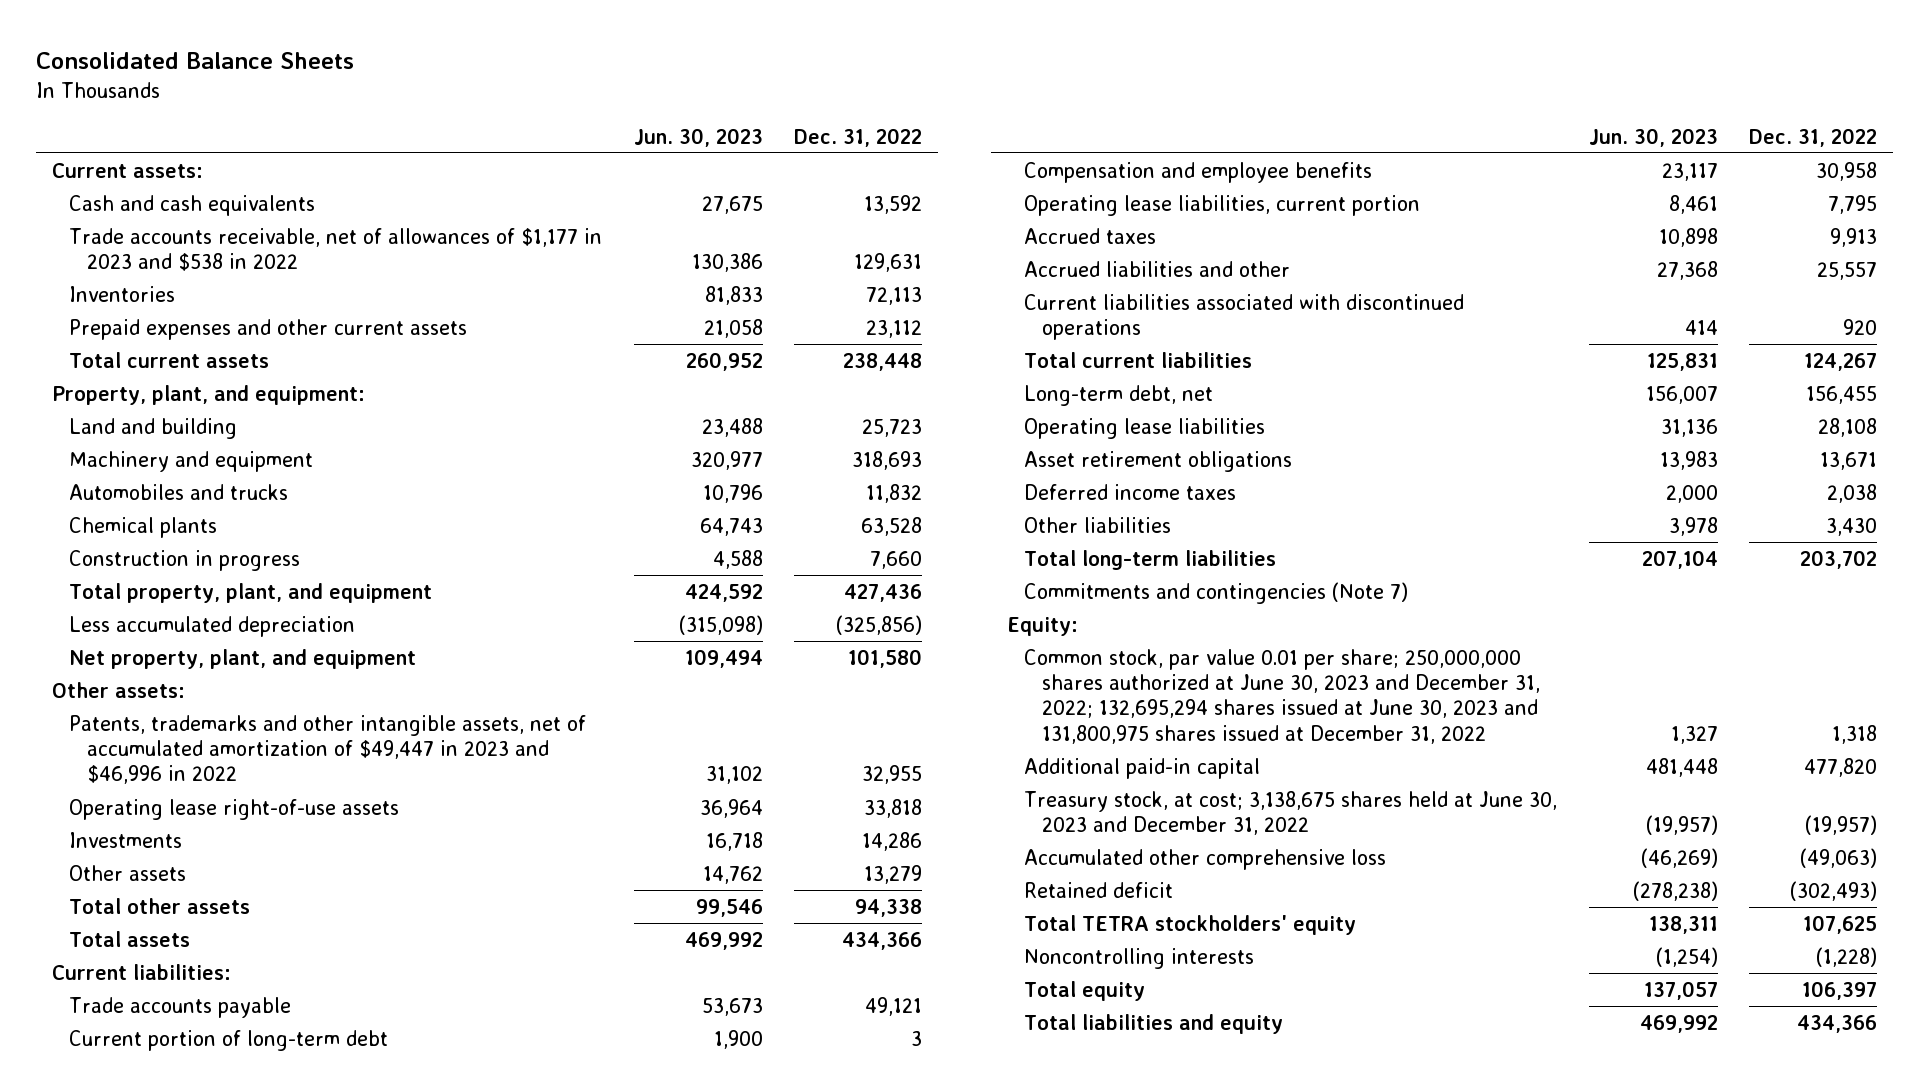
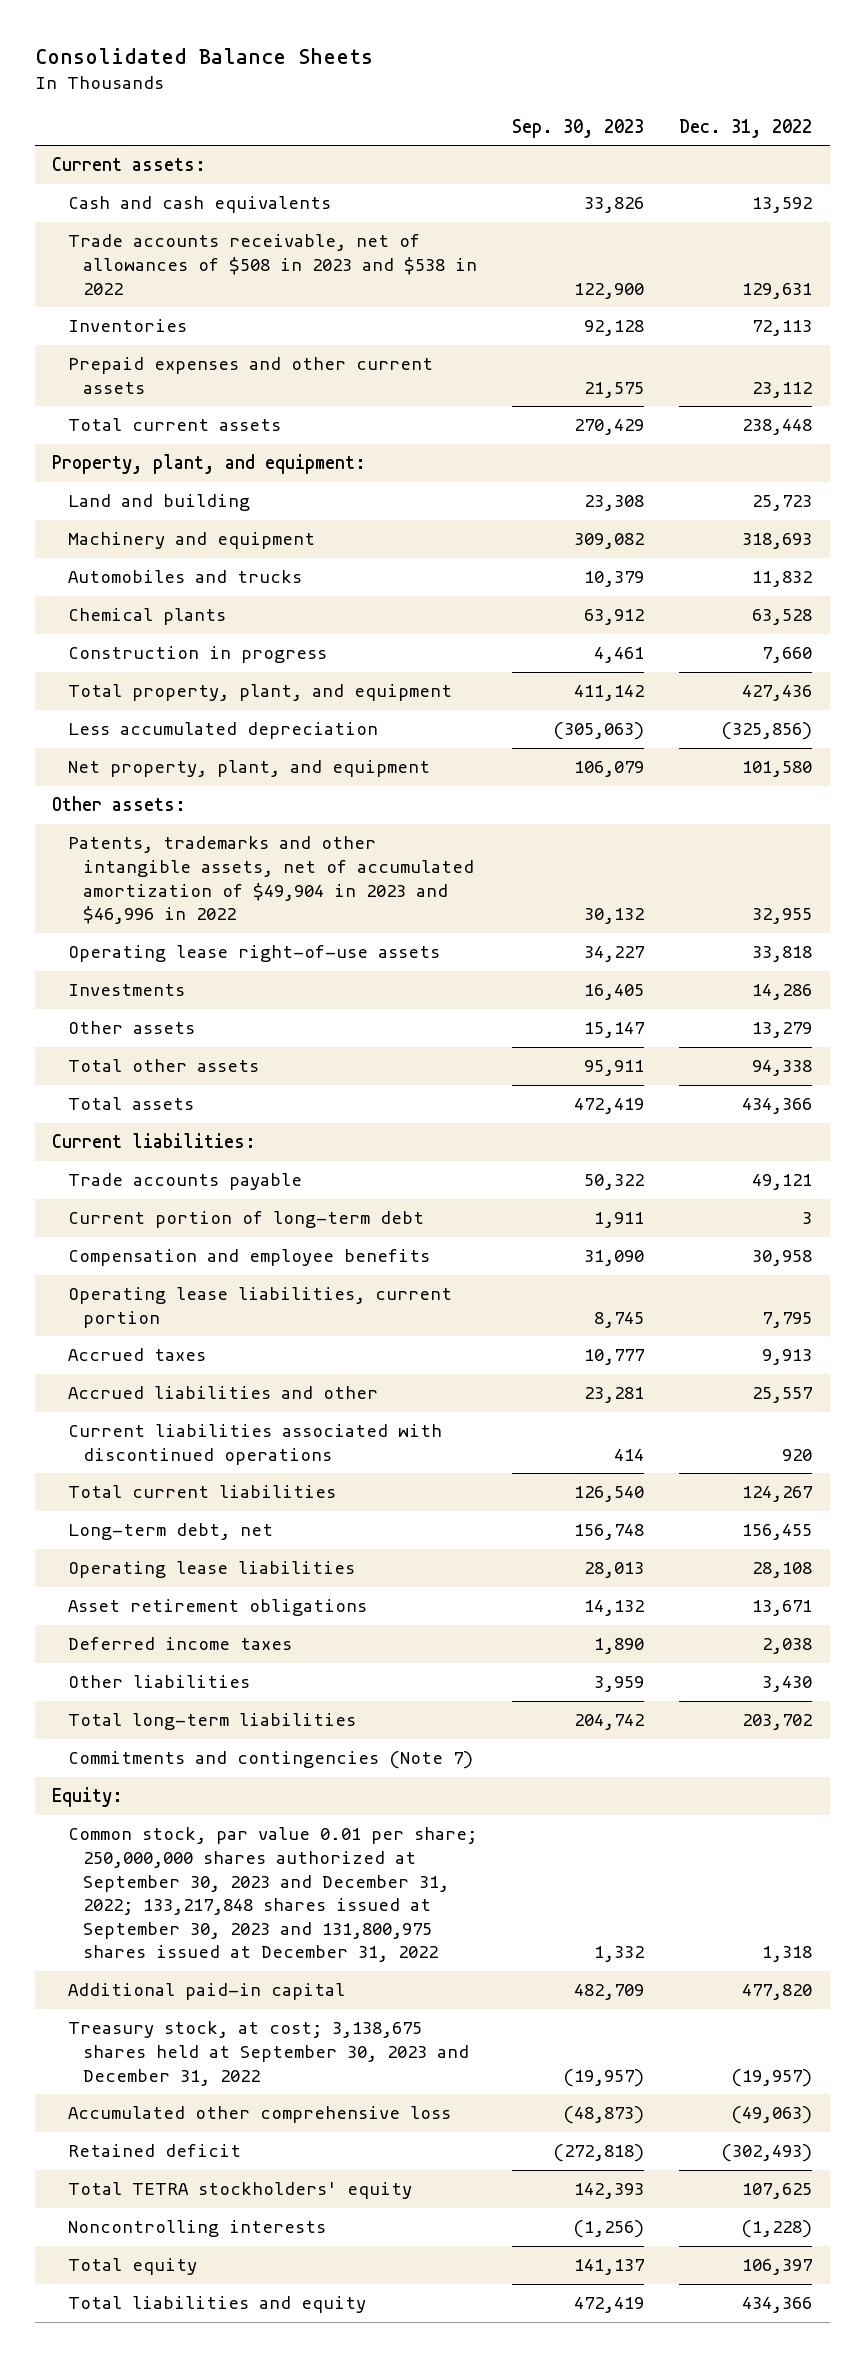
- | Jun. 30, 2023 | Dec. 31, 2022
+ | Sep. 30, 2023 | Dec. 31, 2022
- Trade accounts receivable, net of allowances of $1,177 in 2023 and $538 in 2022 | 130,386 | 129,631
+ Trade accounts receivable, net of allowances of $508 in 2023 and $538 in 2022 | 122,900 | 129,631
- Patents, trademarks and other intangible assets, net of accumulated amortization of $49,447 in 2023 and $46,996 in 2022 | 31,102 | 32,955
+ Patents, trademarks and other intangible assets, net of accumulated amortization of $49,904 in 2023 and $46,996 in 2022 | 30,132 | 32,955
- Common stock, par value 0.01 per share; 250,000,000 shares authorized at June 30, 2023 and December 31, 2022; 132,695,294 shares issued at June 30, 2023 and 131,800,975 shares issued at December 31, 2022 | 1,327 | 1,318
+ Common stock, par value 0.01 per share; 250,000,000 shares authorized at September 30, 2023 and December 31, 2022; 133,217,848 shares issued at September 30, 2023 and 131,800,975 shares issued at December 31, 2022 | 1,332 | 1,318
- Treasury stock, at cost; 3,138,675 shares held at June 30, 2023 and December 31, 2022 | (19,957) | (19,957)
+ Treasury stock, at cost; 3,138,675 shares held at September 30, 2023 and December 31, 2022 | (19,957) | (19,957)

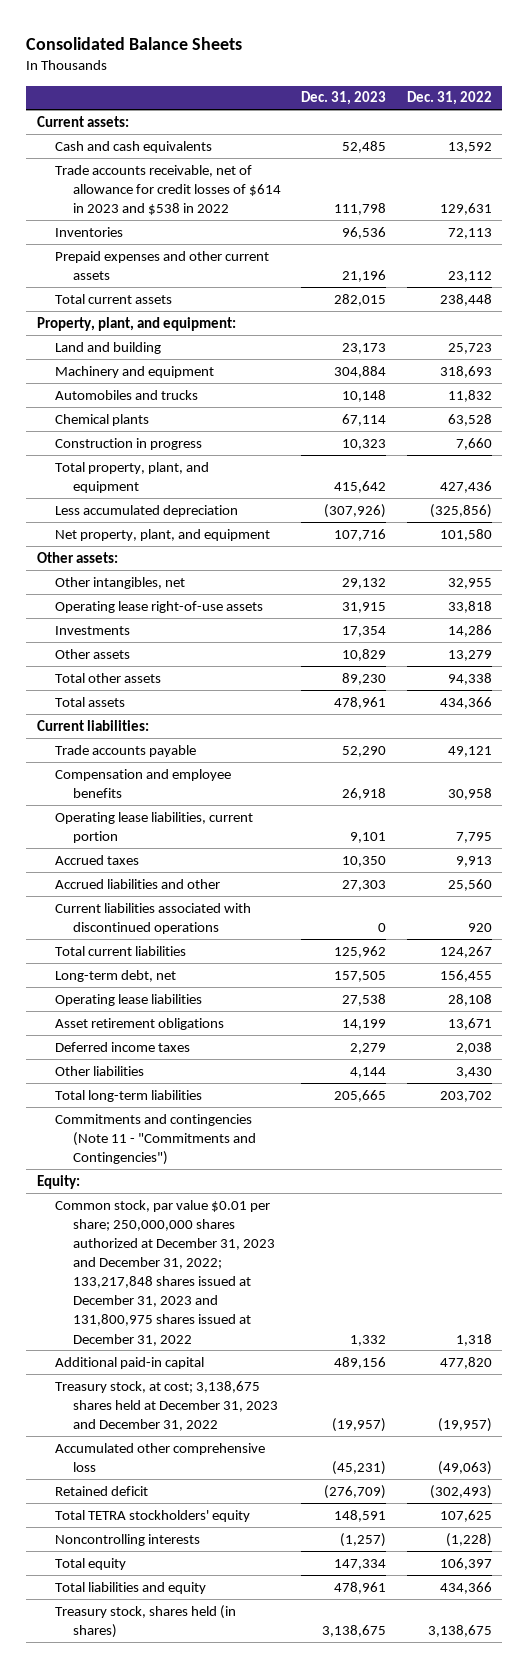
- | Sep. 30, 2023 | Dec. 31, 2022
+ | Dec. 31, 2023 | Dec. 31, 2022
- Trade accounts receivable, net of allowances of $508 in 2023 and $538 in 2022 | 122,900 | 129,631
+ Trade accounts receivable, net of allowance for credit losses of $614 in 2023 and $538 in 2022 | 111,798 | 129,631
- Patents, trademarks and other intangible assets, net of accumulated amortization of $49,904 in 2023 and $46,996 in 2022 | 30,132 | 32,955
+ Other intangibles, net | 29,132 | 32,955
- Current portion of long-term debt | 1,911 | 3
- Accrued liabilities and other | 23,281 | 25,557
+ Accrued liabilities and other | 27,303 | 25,560
- Commitments and contingencies (Note 7)
+ Commitments and contingencies (Note 11 - "Commitments and Contingencies")
- Common stock, par value 0.01 per share; 250,000,000 shares authorized at September 30, 2023 and December 31, 2022; 133,217,848 shares issued at September 30, 2023 and 131,800,975 shares issued at December 31, 2022 | 1,332 | 1,318
+ Common stock, par value $0.01 per share; 250,000,000 shares authorized at December 31, 2023 and December 31, 2022; 133,217,848 shares issued at December 31, 2023 and 131,800,975 shares issued at December 31, 2022 | 1,332 | 1,318
- Treasury stock, at cost; 3,138,675 shares held at September 30, 2023 and December 31, 2022 | (19,957) | (19,957)
+ Treasury stock, at cost; 3,138,675 shares held at December 31, 2023 and December 31, 2022 | (19,957) | (19,957)
+ Treasury stock, shares held (in shares) | 3,138,675 | 3,138,675

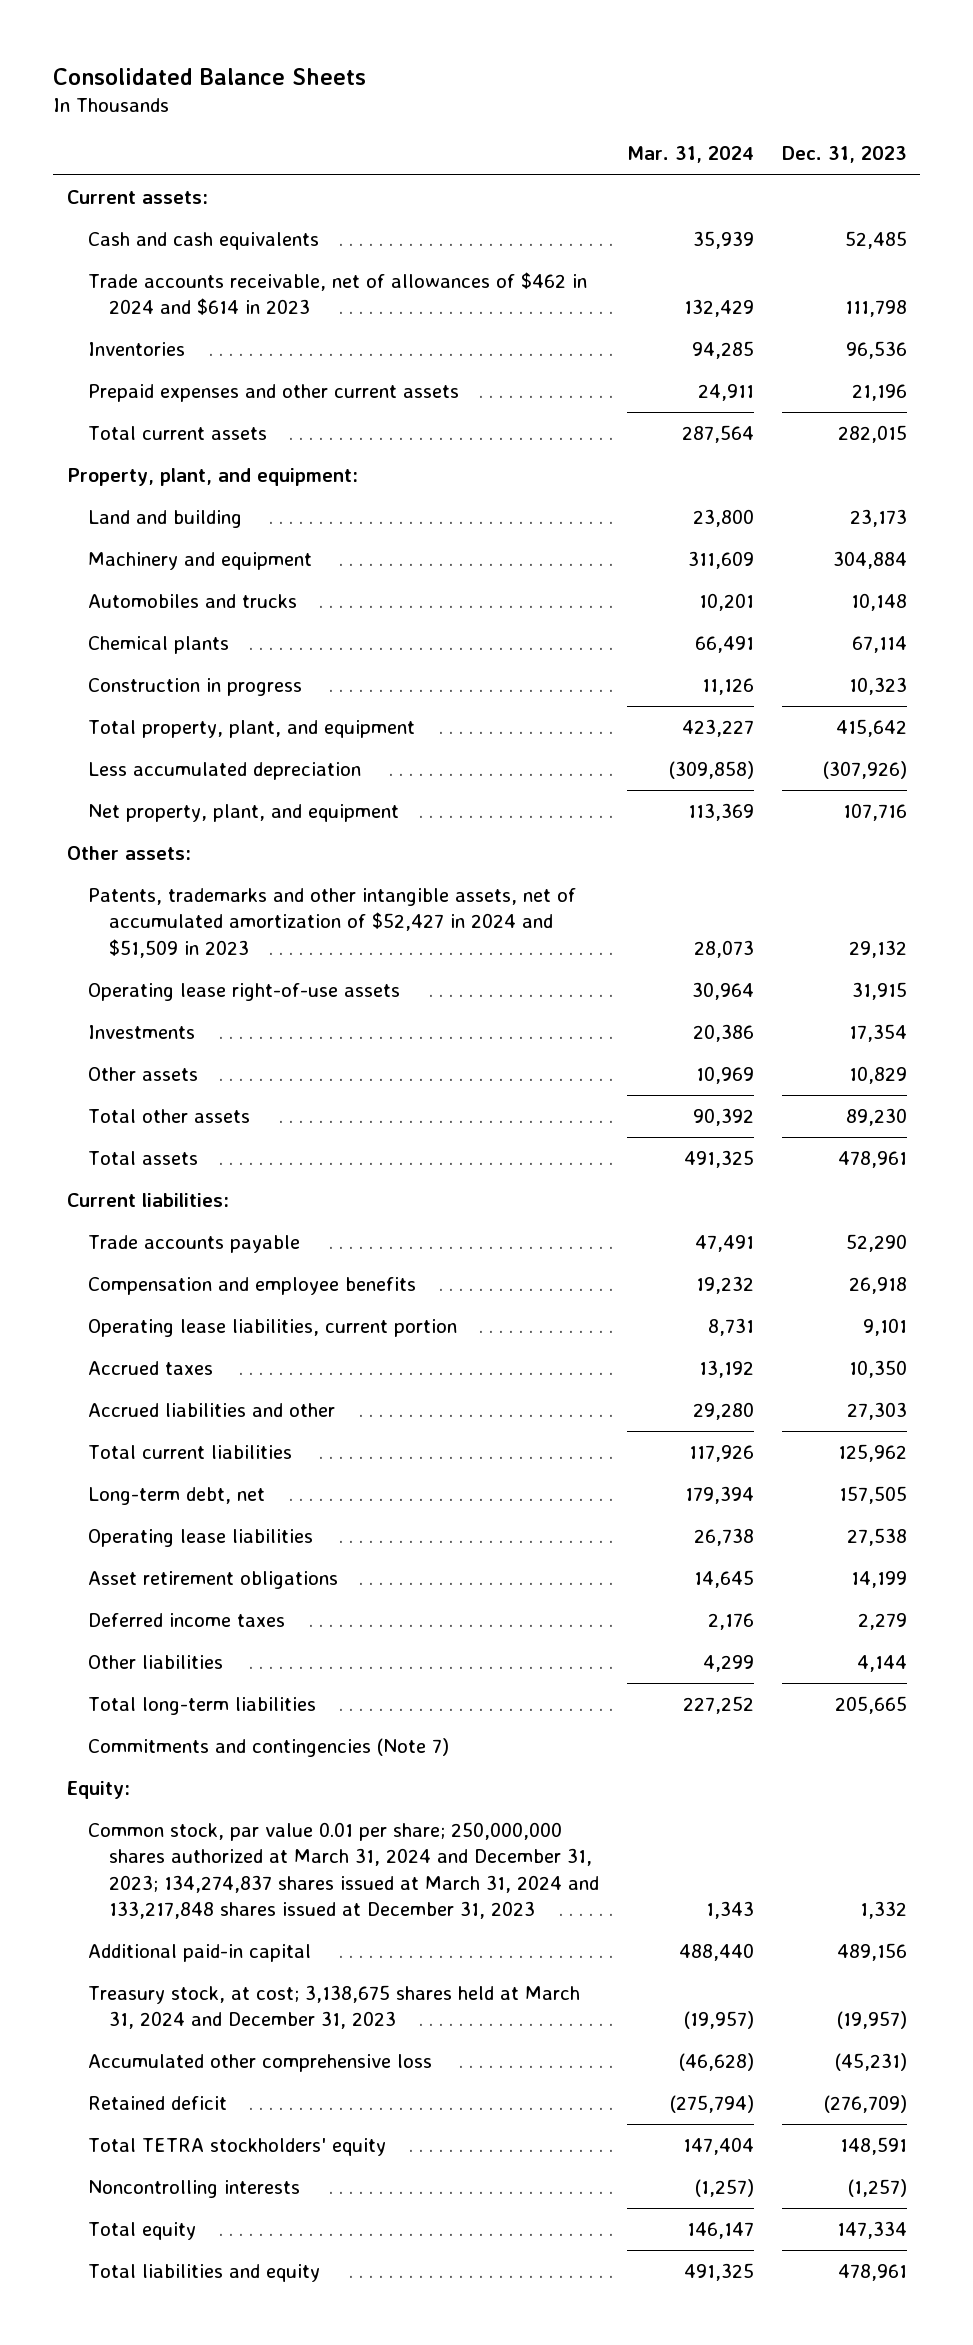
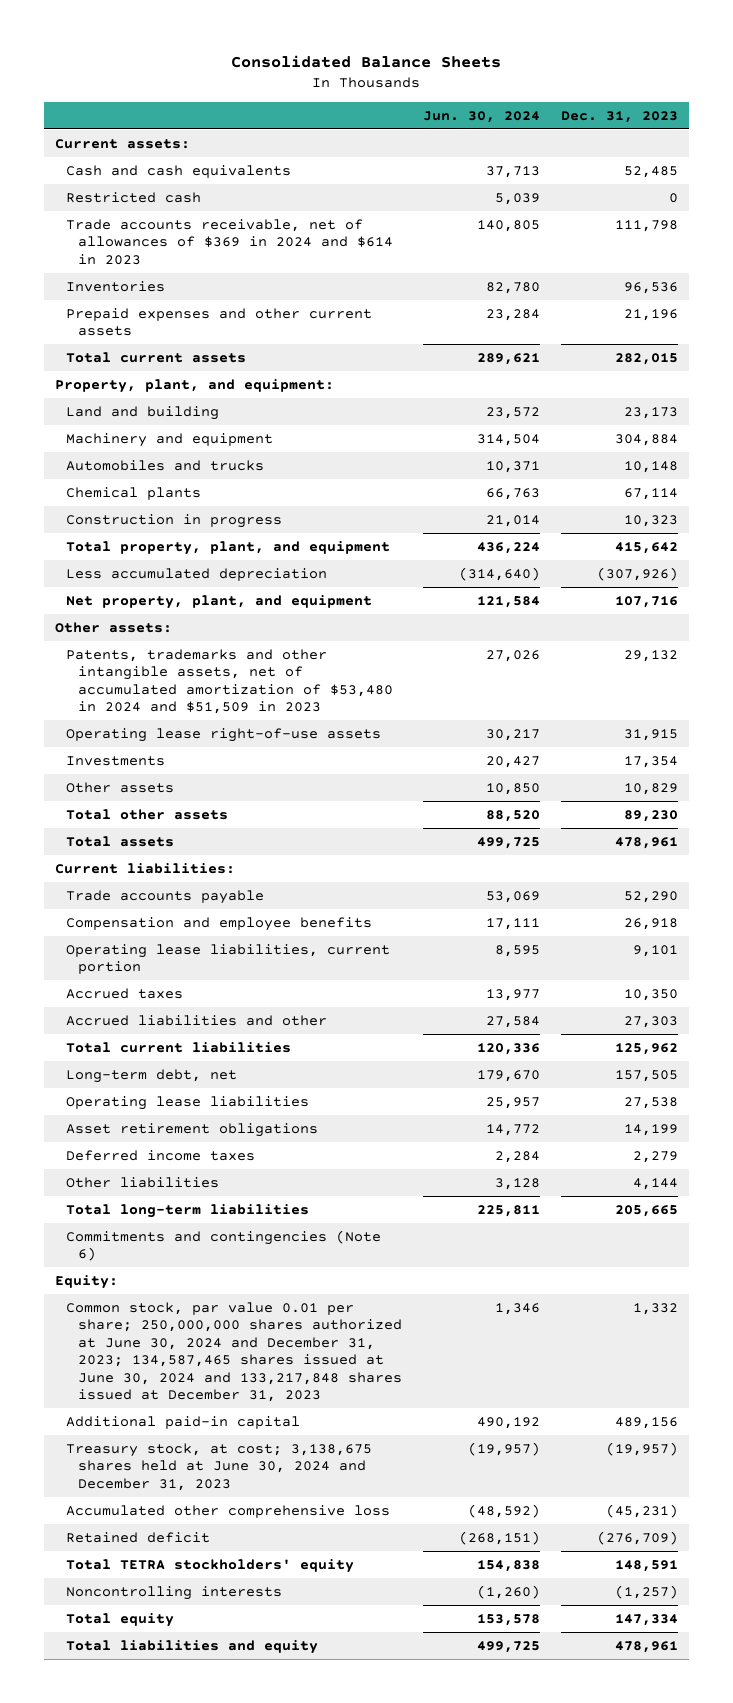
- | Mar. 31, 2024 | Dec. 31, 2023
+ | Jun. 30, 2024 | Dec. 31, 2023
- Trade accounts receivable, net of allowances of $462 in 2024 and $614 in 2023 | 132,429 | 111,798
+ Restricted cash | 5,039 | 0
+ Trade accounts receivable, net of allowances of $369 in 2024 and $614 in 2023 | 140,805 | 111,798
- Patents, trademarks and other intangible assets, net of accumulated amortization of $52,427 in 2024 and $51,509 in 2023 | 28,073 | 29,132
+ Patents, trademarks and other intangible assets, net of accumulated amortization of $53,480 in 2024 and $51,509 in 2023 | 27,026 | 29,132
- Commitments and contingencies (Note 7)
+ Commitments and contingencies (Note 6)
- Common stock, par value 0.01 per share; 250,000,000 shares authorized at March 31, 2024 and December 31, 2023; 134,274,837 shares issued at March 31, 2024 and 133,217,848 shares issued at December 31, 2023 | 1,343 | 1,332
+ Common stock, par value 0.01 per share; 250,000,000 shares authorized at June 30, 2024 and December 31, 2023; 134,587,465 shares issued at June 30, 2024 and 133,217,848 shares issued at December 31, 2023 | 1,346 | 1,332
- Treasury stock, at cost; 3,138,675 shares held at March 31, 2024 and December 31, 2023 | (19,957) | (19,957)
+ Treasury stock, at cost; 3,138,675 shares held at June 30, 2024 and December 31, 2023 | (19,957) | (19,957)

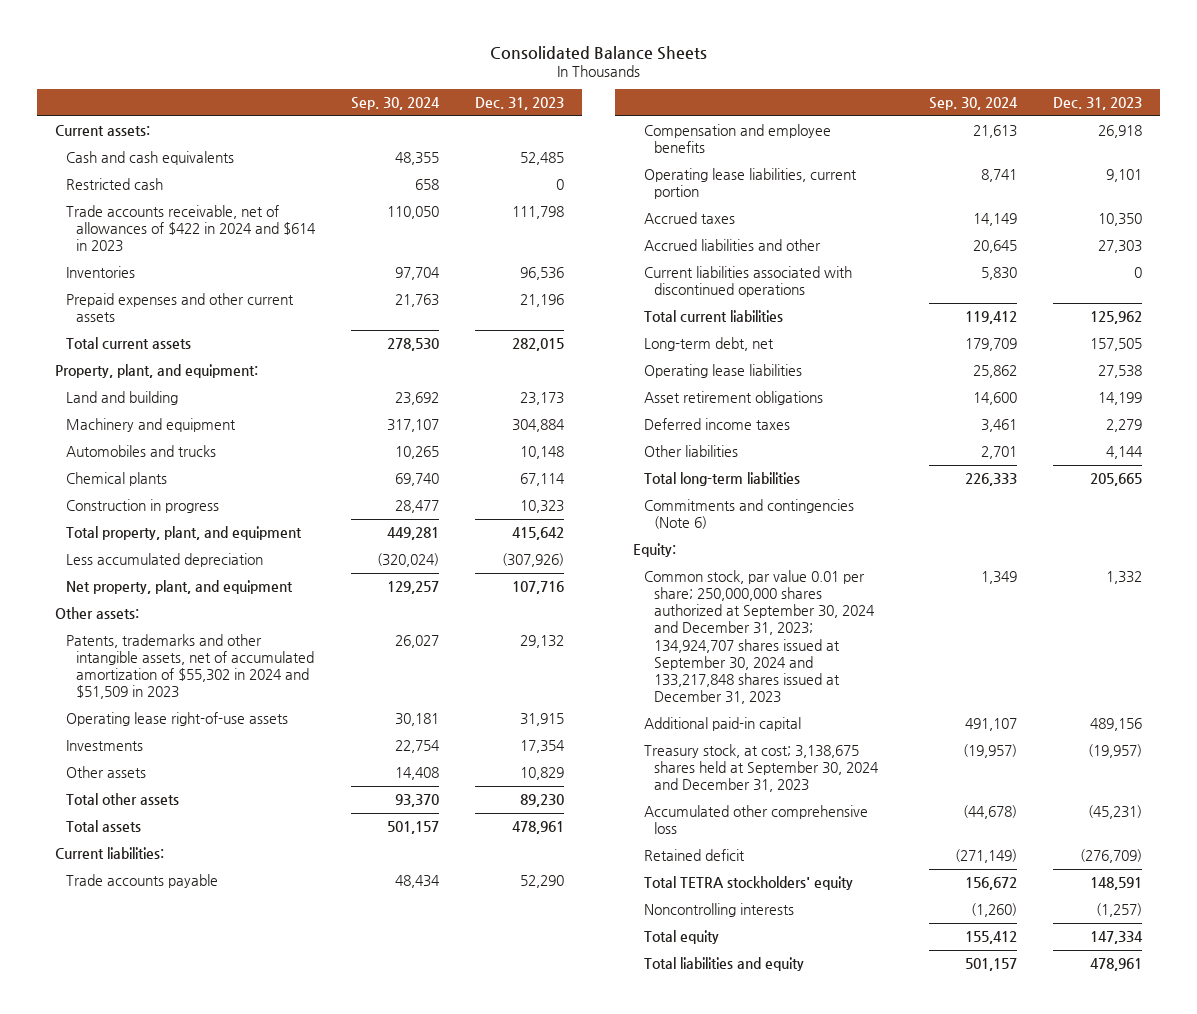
- | Jun. 30, 2024 | Dec. 31, 2023
+ | Sep. 30, 2024 | Dec. 31, 2023
- Trade accounts receivable, net of allowances of $369 in 2024 and $614 in 2023 | 140,805 | 111,798
+ Trade accounts receivable, net of allowances of $422 in 2024 and $614 in 2023 | 110,050 | 111,798
- Patents, trademarks and other intangible assets, net of accumulated amortization of $53,480 in 2024 and $51,509 in 2023 | 27,026 | 29,132
+ Patents, trademarks and other intangible assets, net of accumulated amortization of $55,302 in 2024 and $51,509 in 2023 | 26,027 | 29,132
+ Current liabilities associated with discontinued operations | 5,830 | 0
- Common stock, par value 0.01 per share; 250,000,000 shares authorized at June 30, 2024 and December 31, 2023; 134,587,465 shares issued at June 30, 2024 and 133,217,848 shares issued at December 31, 2023 | 1,346 | 1,332
+ Common stock, par value 0.01 per share; 250,000,000 shares authorized at September 30, 2024 and December 31, 2023; 134,924,707 shares issued at September 30, 2024 and 133,217,848 shares issued at December 31, 2023 | 1,349 | 1,332
- Treasury stock, at cost; 3,138,675 shares held at June 30, 2024 and December 31, 2023 | (19,957) | (19,957)
+ Treasury stock, at cost; 3,138,675 shares held at September 30, 2024 and December 31, 2023 | (19,957) | (19,957)

